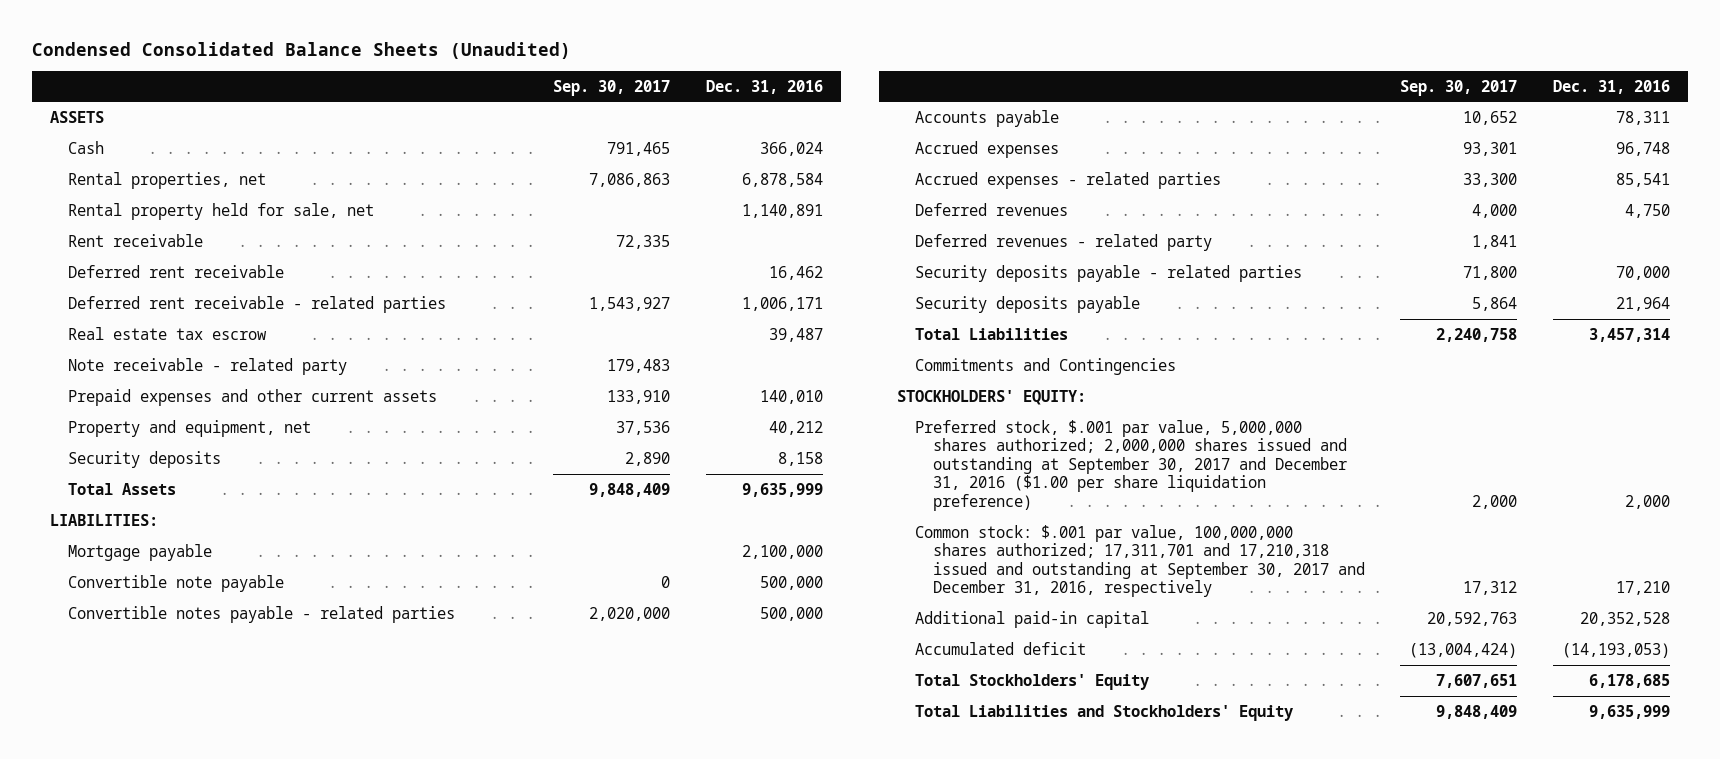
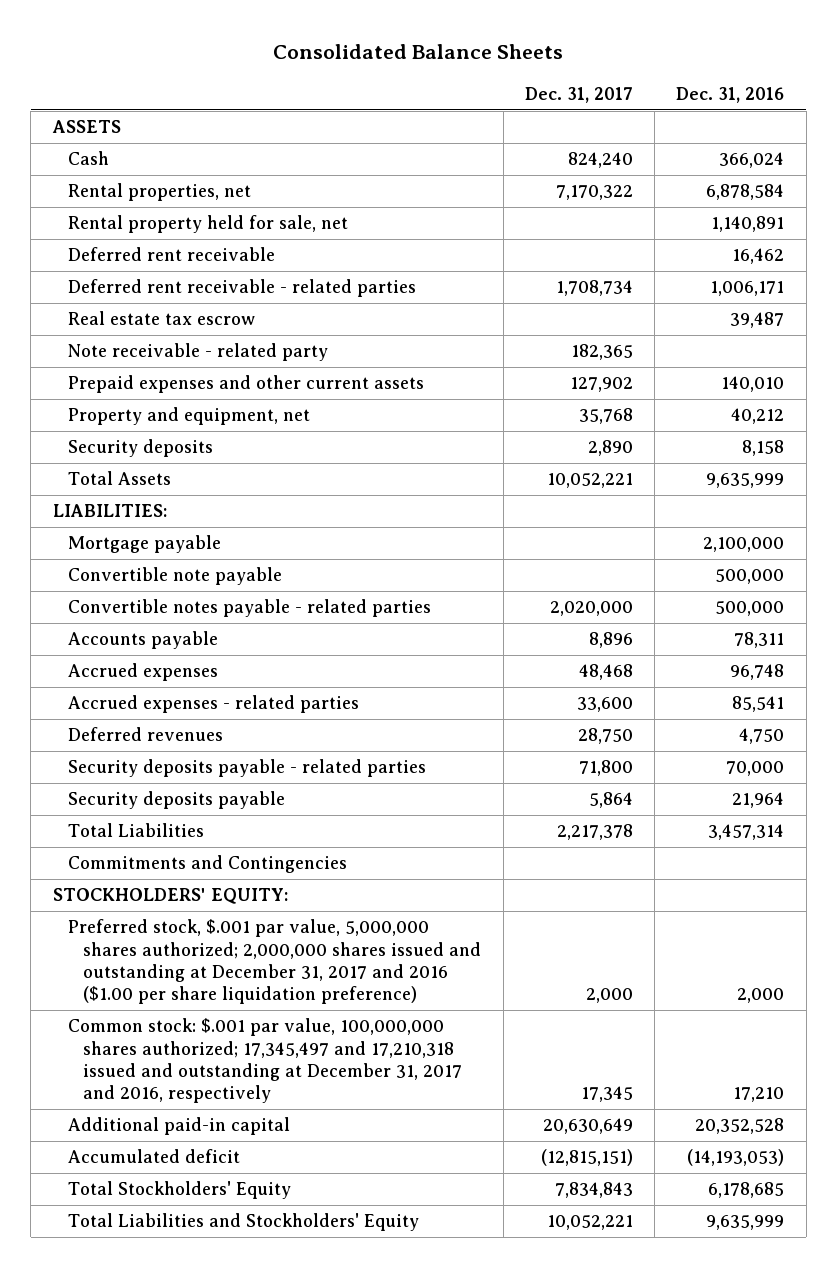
- Condensed Consolidated Balance Sheets (Unaudited)
+ Consolidated Balance Sheets
- | Sep. 30, 2017 | Dec. 31, 2016
+ | Dec. 31, 2017 | Dec. 31, 2016
- Rent receivable | 72,335 |
- Deferred revenues - related party | 1,841 |
- Preferred stock, $.001 par value, 5,000,000 shares authorized; 2,000,000 shares issued and outstanding at September 30, 2017 and December 31, 2016 ($1.00 per share liquidation preference) | 2,000 | 2,000
- Common stock: $.001 par value, 100,000,000 shares authorized; 17,311,701 and 17,210,318 issued and outstanding at September 30, 2017 and December 31, 2016, respectively | 17,312 | 17,210
+ Preferred stock, $.001 par value, 5,000,000 shares authorized; 2,000,000 shares issued and outstanding at December 31, 2017 and 2016 ($1.00 per share liquidation preference) | 2,000 | 2,000
+ Common stock: $.001 par value, 100,000,000 shares authorized; 17,345,497 and 17,210,318 issued and outstanding at December 31, 2017 and 2016, respectively | 17,345 | 17,210

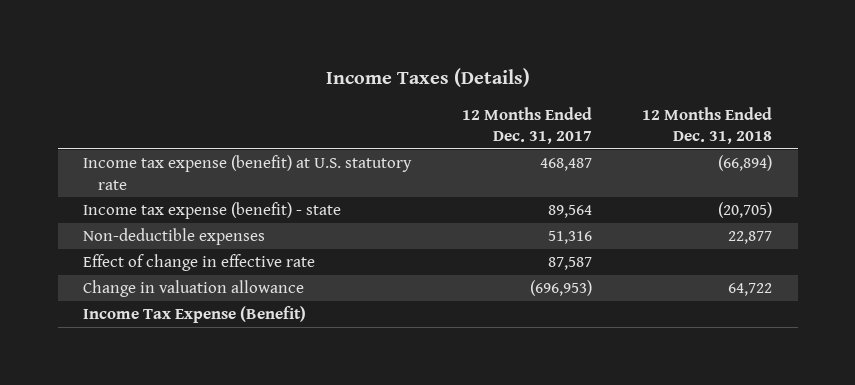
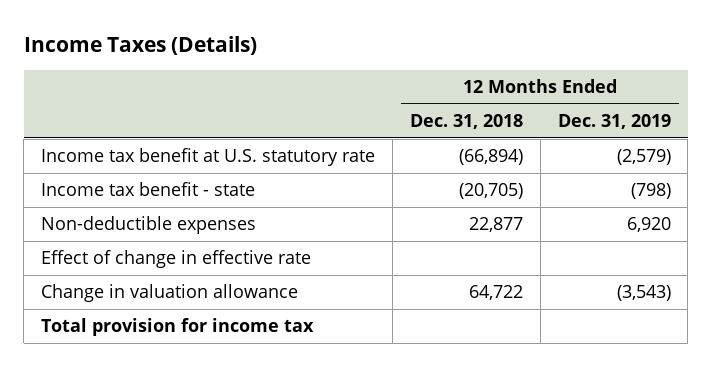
- | 12 Months Ended Dec. 31, 2017 | 12 Months Ended Dec. 31, 2018
+ | 12 Months Ended Dec. 31, 2018 | 12 Months Ended Dec. 31, 2019
- Income tax expense (benefit) at U.S. statutory rate | 468,487 | (66,894)
- Income tax expense (benefit) - state | 89,564 | (20,705)
+ Income tax benefit at U.S. statutory rate | (66,894) | (2,579)
+ Income tax benefit - state | (20,705) | (798)
- Income Tax Expense (Benefit)
+ Total provision for income tax

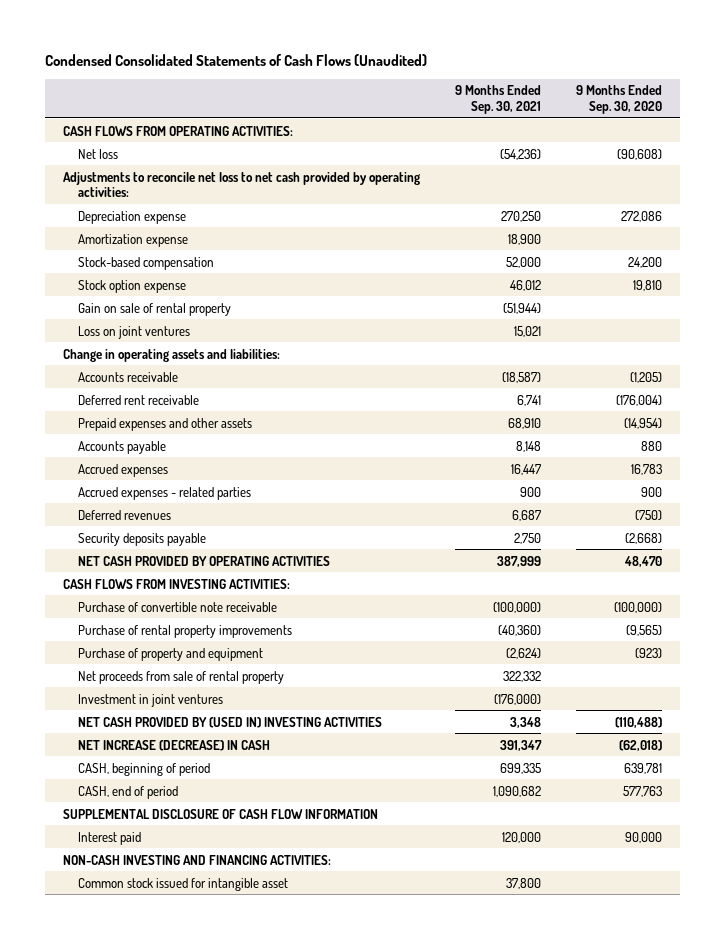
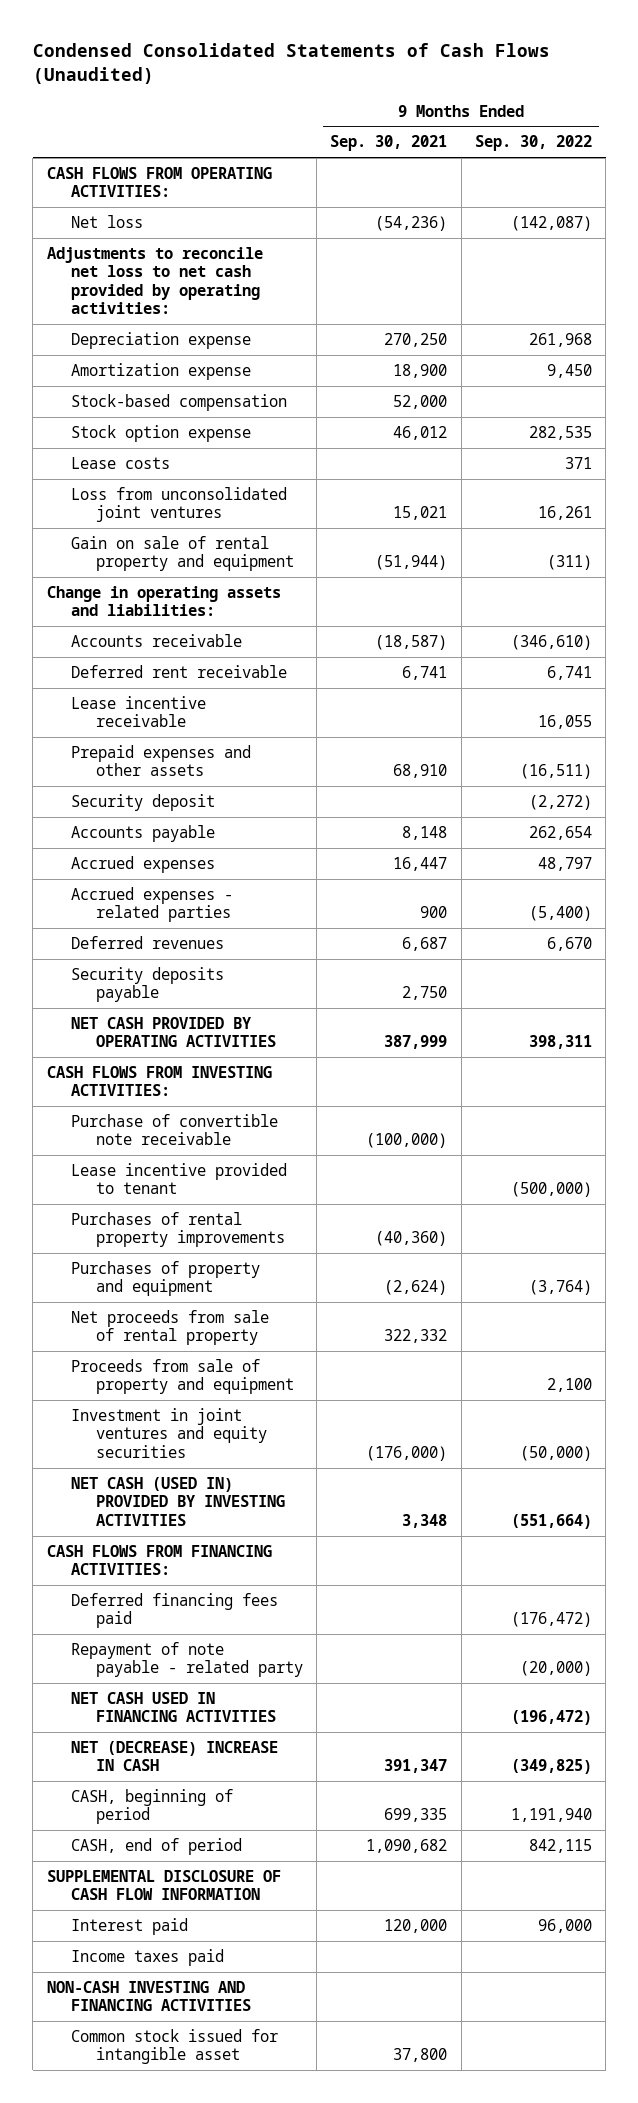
- | 9 Months Ended Sep. 30, 2021 | 9 Months Ended Sep. 30, 2020
+ | 9 Months Ended Sep. 30, 2021 | 9 Months Ended Sep. 30, 2022
- Gain on sale of rental property | (51,944) |
- Loss on joint ventures | 15,021 |
+ Lease costs | | 371
+ Loss from unconsolidated joint ventures | 15,021 | 16,261
+ Gain on sale of rental property and equipment | (51,944) | (311)
+ Lease incentive receivable | | 16,055
+ Security deposit | | (2,272)
- Purchase of rental property improvements | (40,360) | (9,565)
- Purchase of property and equipment | (2,624) | (923)
+ Lease incentive provided to tenant | | (500,000)
+ Purchases of rental property improvements | (40,360) |
+ Purchases of property and equipment | (2,624) | (3,764)
- Investment in joint ventures | (176,000) |
- NET CASH PROVIDED BY (USED IN) INVESTING ACTIVITIES | 3,348 | (110,488)
- NET INCREASE (DECREASE) IN CASH | 391,347 | (62,018)
+ Proceeds from sale of property and equipment | | 2,100
+ Investment in joint ventures and equity securities | (176,000) | (50,000)
+ NET CASH (USED IN) PROVIDED BY INVESTING ACTIVITIES | 3,348 | (551,664)
+ CASH FLOWS FROM FINANCING ACTIVITIES:
+ Deferred financing fees paid | | (176,472)
+ Repayment of note payable - related party | | (20,000)
+ NET CASH USED IN FINANCING ACTIVITIES | | (196,472)
+ NET (DECREASE) INCREASE IN CASH | 391,347 | (349,825)
- NON-CASH INVESTING AND FINANCING ACTIVITIES:
+ Income taxes paid
+ NON-CASH INVESTING AND FINANCING ACTIVITIES

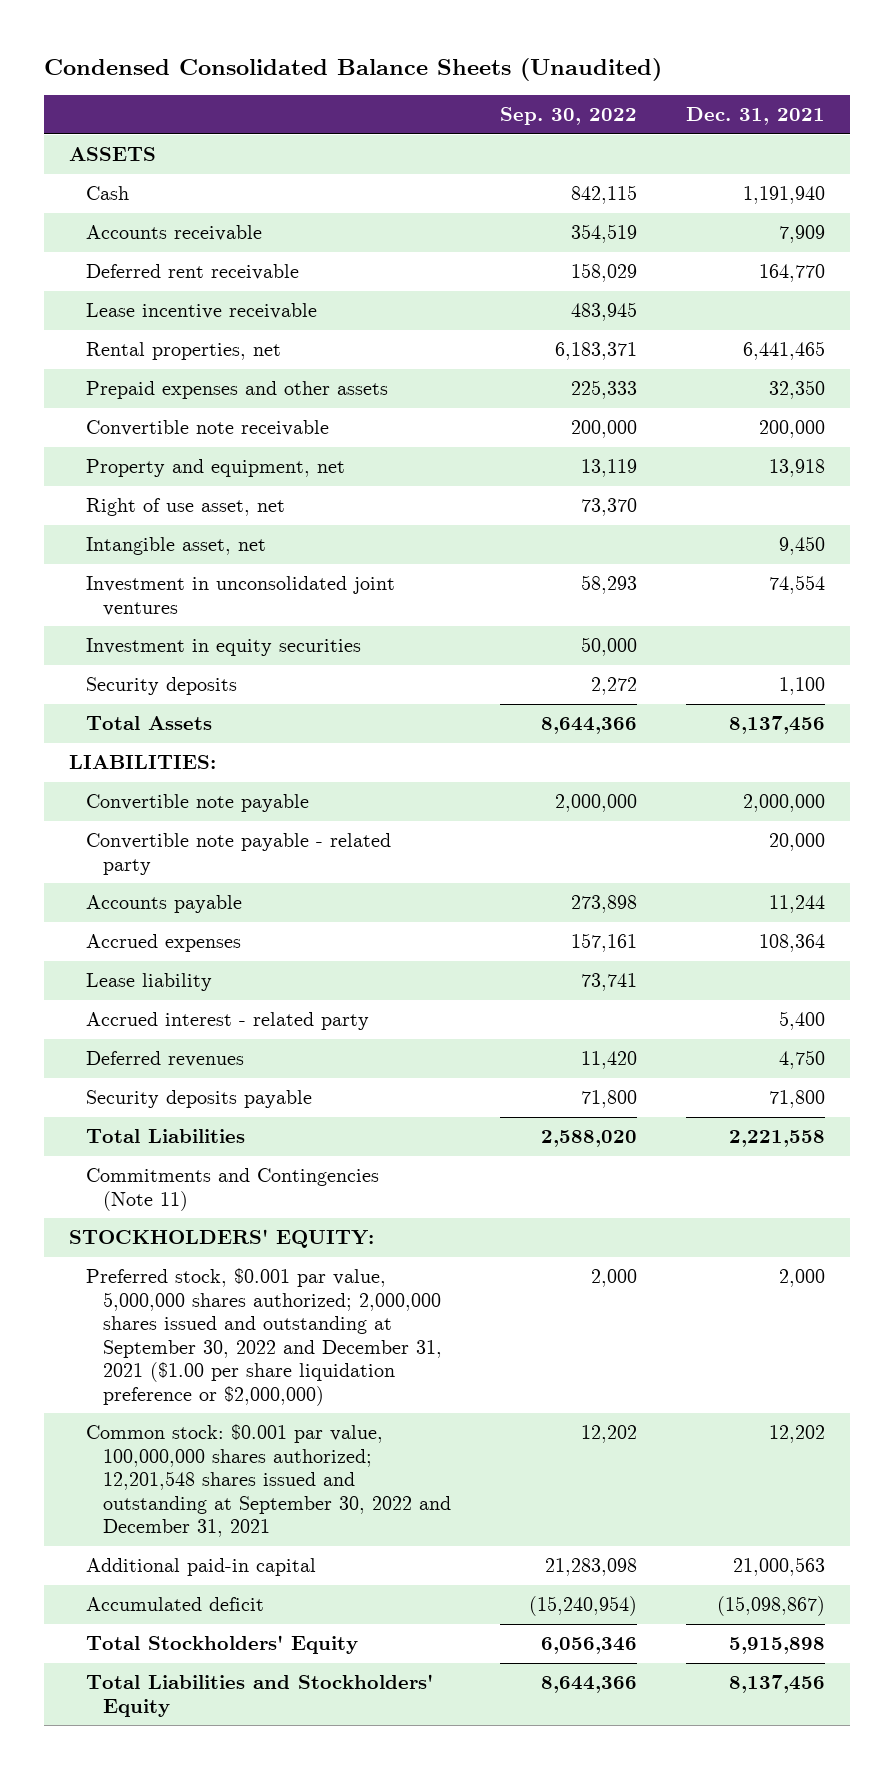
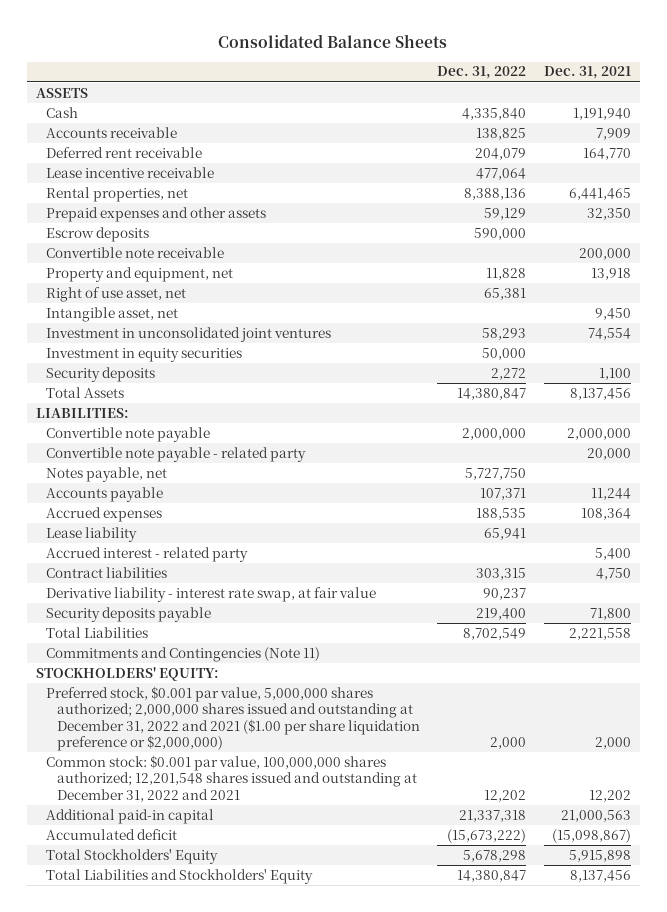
- Condensed Consolidated Balance Sheets (Unaudited)
+ Consolidated Balance Sheets
- | Sep. 30, 2022 | Dec. 31, 2021
+ | Dec. 31, 2022 | Dec. 31, 2021
+ Escrow deposits | 590,000 |
+ Notes payable, net | 5,727,750 |
- Deferred revenues | 11,420 | 4,750
+ Contract liabilities | 303,315 | 4,750
+ Derivative liability - interest rate swap, at fair value | 90,237 |
- Preferred stock, $0.001 par value, 5,000,000 shares authorized; 2,000,000 shares issued and outstanding at September 30, 2022 and December 31, 2021 ($1.00 per share liquidation preference or $2,000,000) | 2,000 | 2,000
- Common stock: $0.001 par value, 100,000,000 shares authorized; 12,201,548 shares issued and outstanding at September 30, 2022 and December 31, 2021 | 12,202 | 12,202
+ Preferred stock, $0.001 par value, 5,000,000 shares authorized; 2,000,000 shares issued and outstanding at December 31, 2022 and 2021 ($1.00 per share liquidation preference or $2,000,000) | 2,000 | 2,000
+ Common stock: $0.001 par value, 100,000,000 shares authorized; 12,201,548 shares issued and outstanding at December 31, 2022 and 2021 | 12,202 | 12,202

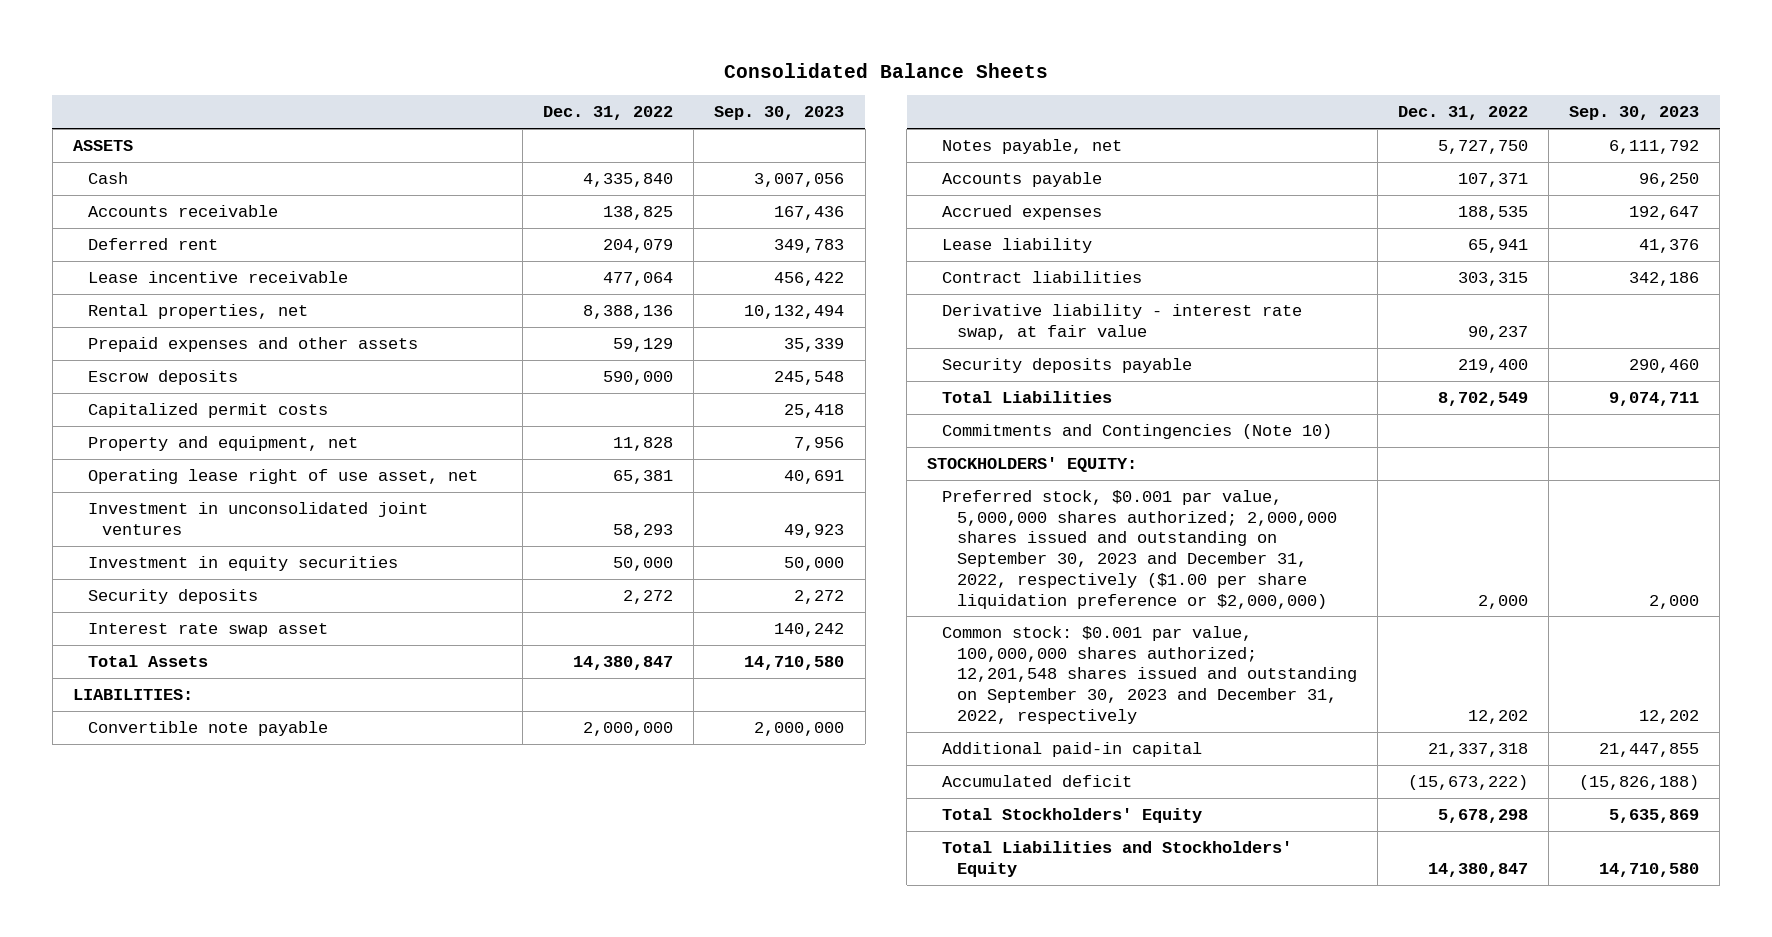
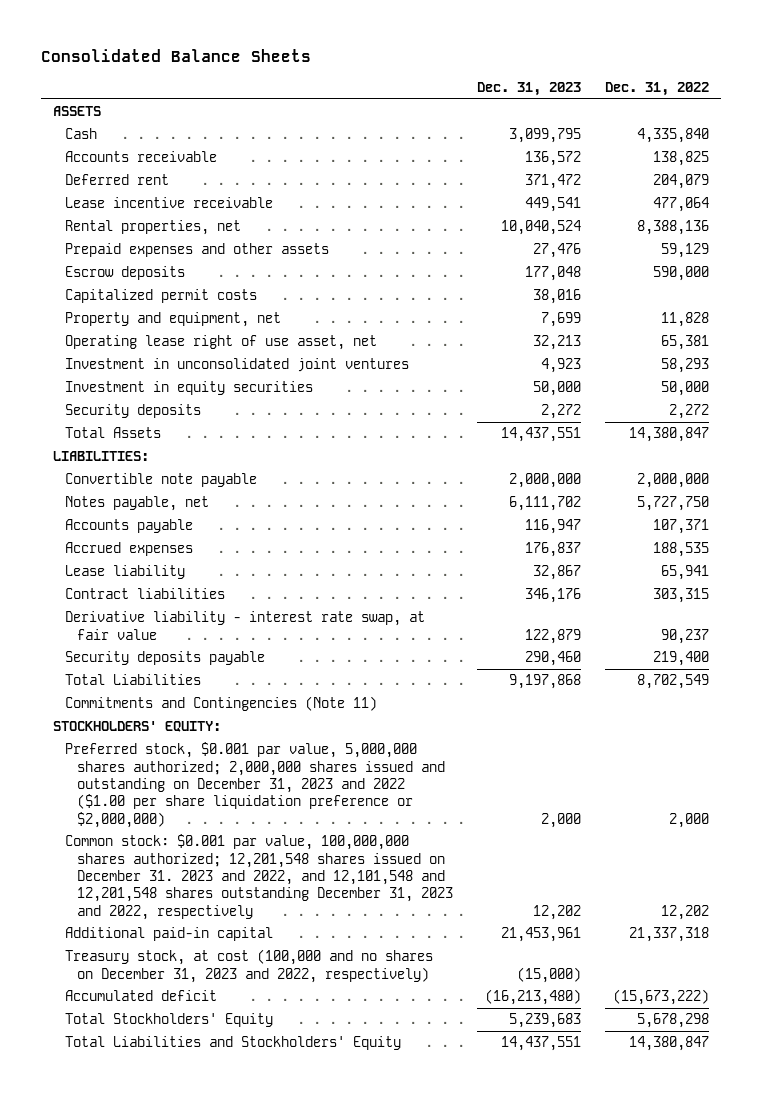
- | Dec. 31, 2022 | Sep. 30, 2023
+ | Dec. 31, 2023 | Dec. 31, 2022
- Interest rate swap asset | | 140,242
- Commitments and Contingencies (Note 10)
+ Commitments and Contingencies (Note 11)
- Preferred stock, $0.001 par value, 5,000,000 shares authorized; 2,000,000 shares issued and outstanding on September 30, 2023 and December 31, 2022, respectively ($1.00 per share liquidation preference or $2,000,000) | 2,000 | 2,000
- Common stock: $0.001 par value, 100,000,000 shares authorized; 12,201,548 shares issued and outstanding on September 30, 2023 and December 31, 2022, respectively | 12,202 | 12,202
+ Preferred stock, $0.001 par value, 5,000,000 shares authorized; 2,000,000 shares issued and outstanding on December 31, 2023 and 2022 ($1.00 per share liquidation preference or $2,000,000) | 2,000 | 2,000
+ Common stock: $0.001 par value, 100,000,000 shares authorized; 12,201,548 shares issued on December 31. 2023 and 2022, and 12,101,548 and 12,201,548 shares outstanding December 31, 2023 and 2022, respectively | 12,202 | 12,202
+ Treasury stock, at cost (100,000 and no shares on December 31, 2023 and 2022, respectively) | (15,000) |

